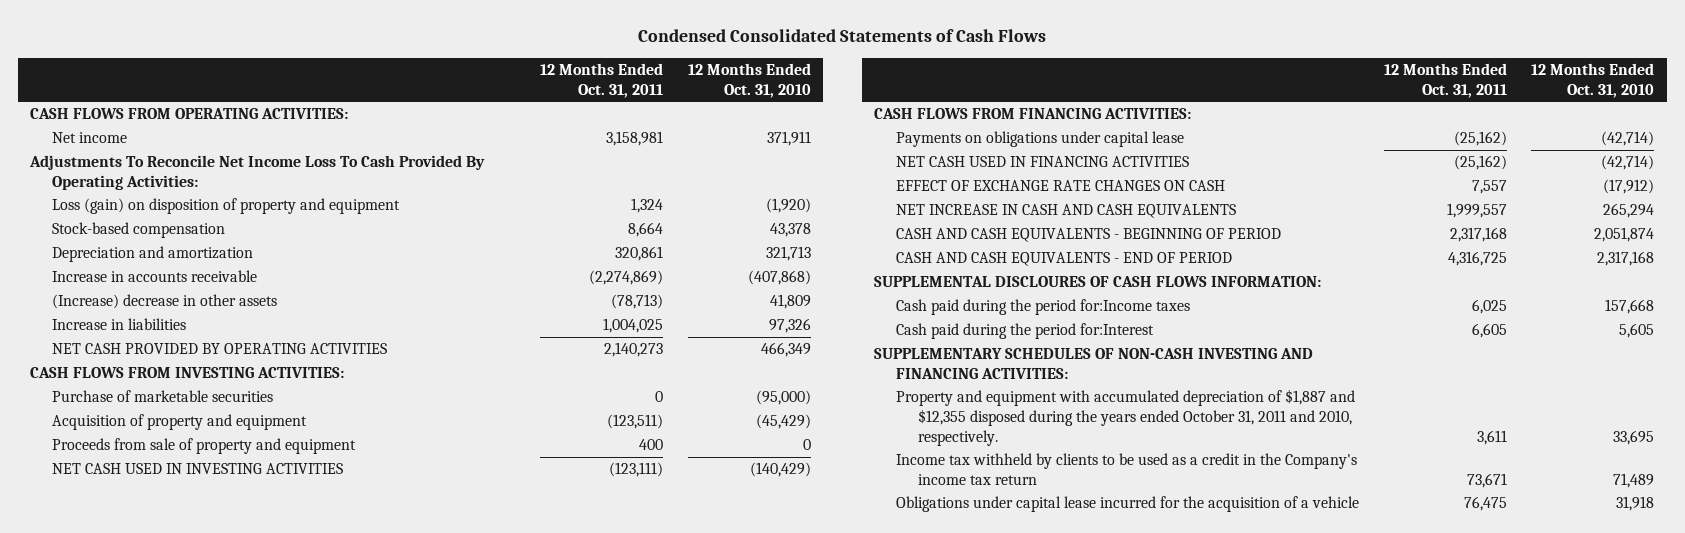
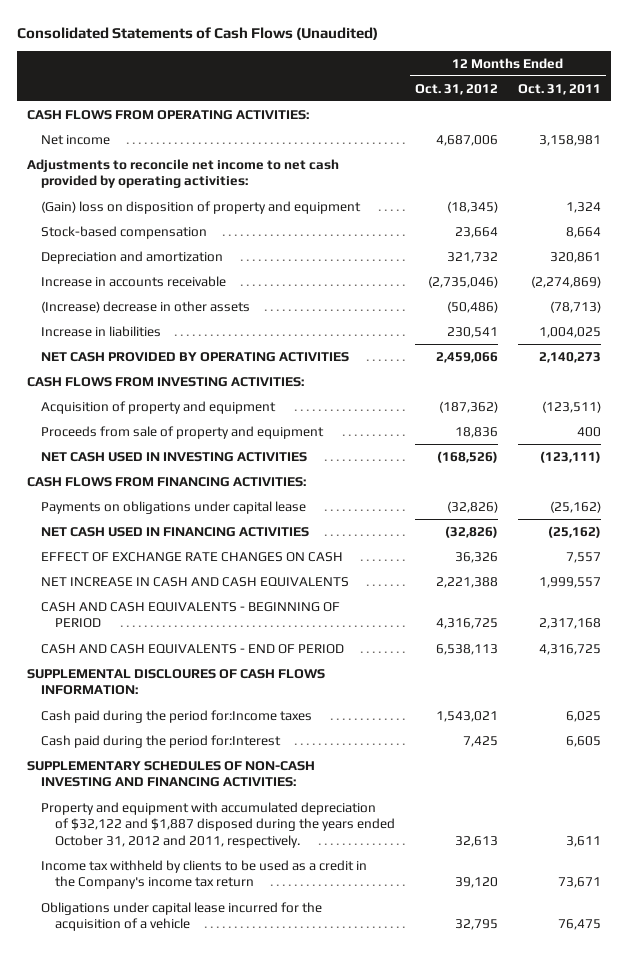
- Condensed Consolidated Statements of Cash Flows
+ Consolidated Statements of Cash Flows (Unaudited)
- | 12 Months Ended Oct. 31, 2011 | 12 Months Ended Oct. 31, 2010
+ | 12 Months Ended Oct. 31, 2012 | 12 Months Ended Oct. 31, 2011
- Adjustments To Reconcile Net Income Loss To Cash Provided By Operating Activities:
- Loss (gain) on disposition of property and equipment | 1,324 | (1,920)
+ Adjustments to reconcile net income to net cash provided by operating activities:
+ (Gain) loss on disposition of property and equipment | (18,345) | 1,324
- Purchase of marketable securities | 0 | (95,000)
- Property and equipment with accumulated depreciation of $1,887 and $12,355 disposed during the years ended October 31, 2011 and 2010, respectively. | 3,611 | 33,695
+ Property and equipment with accumulated depreciation of $32,122 and $1,887 disposed during the years ended October 31, 2012 and 2011, respectively. | 32,613 | 3,611

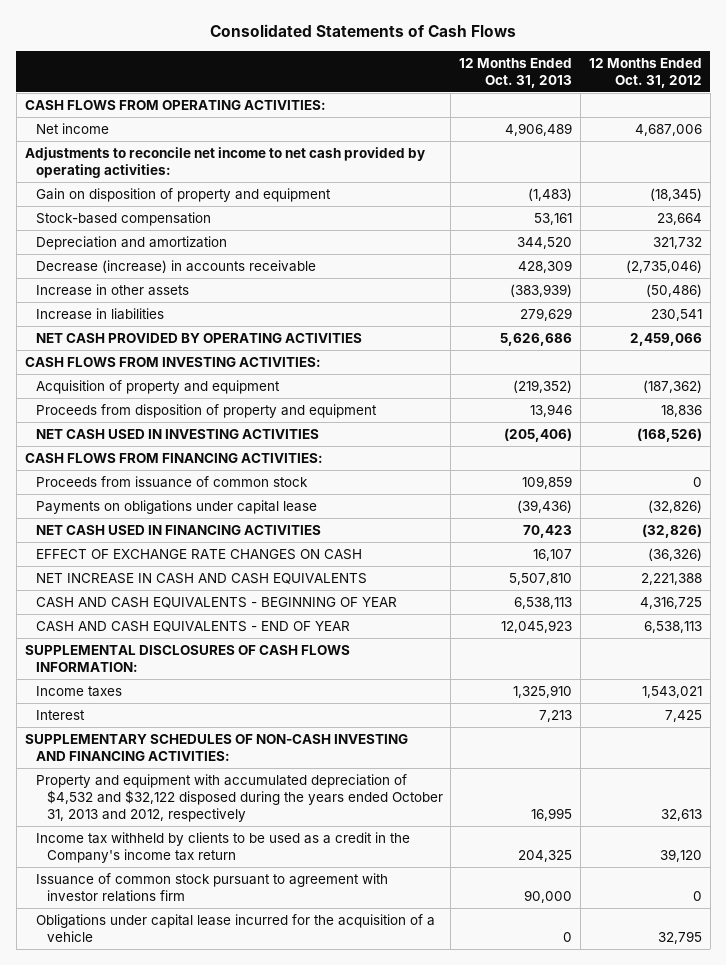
- Consolidated Statements of Cash Flows (Unaudited)
+ Consolidated Statements of Cash Flows
- | 12 Months Ended Oct. 31, 2012 | 12 Months Ended Oct. 31, 2011
+ | 12 Months Ended Oct. 31, 2013 | 12 Months Ended Oct. 31, 2012
- (Gain) loss on disposition of property and equipment | (18,345) | 1,324
+ Gain on disposition of property and equipment | (1,483) | (18,345)
- Increase in accounts receivable | (2,735,046) | (2,274,869)
- (Increase) decrease in other assets | (50,486) | (78,713)
+ Decrease (increase) in accounts receivable | 428,309 | (2,735,046)
+ Increase in other assets | (383,939) | (50,486)
- Proceeds from sale of property and equipment | 18,836 | 400
+ Proceeds from disposition of property and equipment | 13,946 | 18,836
+ Proceeds from issuance of common stock | 109,859 | 0
- EFFECT OF EXCHANGE RATE CHANGES ON CASH | 36,326 | 7,557
+ EFFECT OF EXCHANGE RATE CHANGES ON CASH | 16,107 | (36,326)
- CASH AND CASH EQUIVALENTS - BEGINNING OF PERIOD | 4,316,725 | 2,317,168
- CASH AND CASH EQUIVALENTS - END OF PERIOD | 6,538,113 | 4,316,725
- SUPPLEMENTAL DISCLOURES OF CASH FLOWS INFORMATION:
- Cash paid during the period for:Income taxes | 1,543,021 | 6,025
- Cash paid during the period for:Interest | 7,425 | 6,605
+ CASH AND CASH EQUIVALENTS - BEGINNING OF YEAR | 6,538,113 | 4,316,725
+ CASH AND CASH EQUIVALENTS - END OF YEAR | 12,045,923 | 6,538,113
+ SUPPLEMENTAL DISCLOSURES OF CASH FLOWS INFORMATION:
+ Income taxes | 1,325,910 | 1,543,021
+ Interest | 7,213 | 7,425
- Property and equipment with accumulated depreciation of $32,122 and $1,887 disposed during the years ended October 31, 2012 and 2011, respectively. | 32,613 | 3,611
+ Property and equipment with accumulated depreciation of $4,532 and $32,122 disposed during the years ended October 31, 2013 and 2012, respectively | 16,995 | 32,613
+ Issuance of common stock pursuant to agreement with investor relations firm | 90,000 | 0

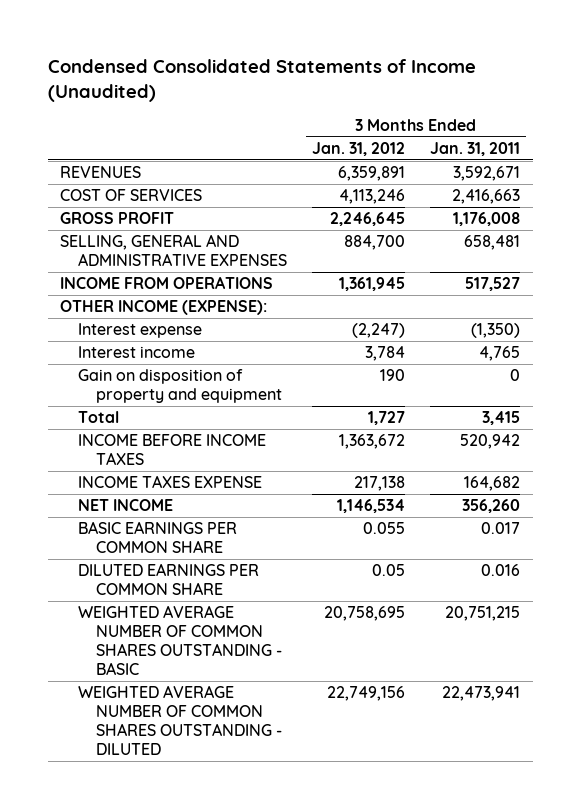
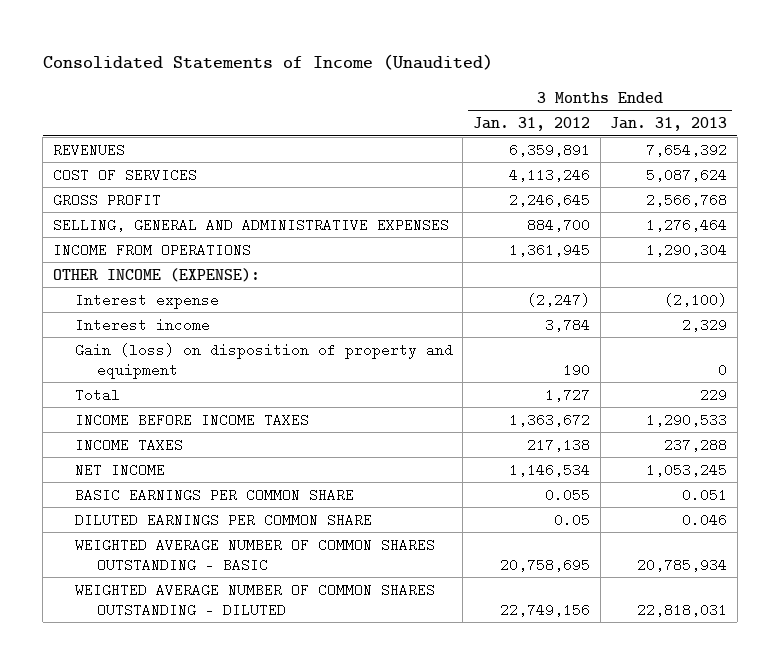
- Condensed Consolidated Statements of Income (Unaudited)
+ Consolidated Statements of Income (Unaudited)
- | 3 Months Ended Jan. 31, 2012 | 3 Months Ended Jan. 31, 2011
+ | 3 Months Ended Jan. 31, 2012 | 3 Months Ended Jan. 31, 2013
- Gain on disposition of property and equipment | 190 | 0
+ Gain (loss) on disposition of property and equipment | 190 | 0
- INCOME TAXES EXPENSE | 217,138 | 164,682
+ INCOME TAXES | 217,138 | 237,288

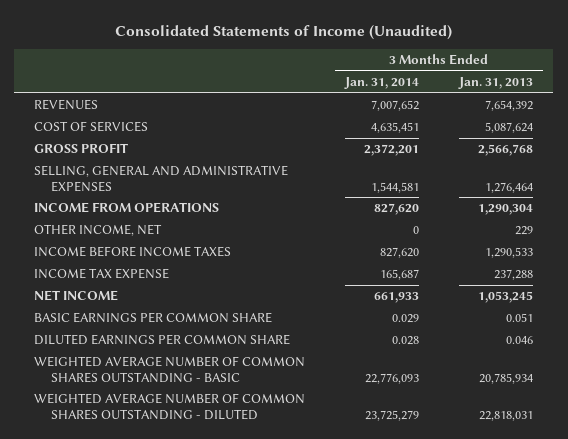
- | 3 Months Ended Jan. 31, 2012 | 3 Months Ended Jan. 31, 2013
+ | 3 Months Ended Jan. 31, 2014 | 3 Months Ended Jan. 31, 2013
- OTHER INCOME (EXPENSE):
- Interest expense | (2,247) | (2,100)
- Interest income | 3,784 | 2,329
- Gain (loss) on disposition of property and equipment | 190 | 0
- Total | 1,727 | 229
+ OTHER INCOME, NET | 0 | 229
- INCOME TAXES | 217,138 | 237,288
+ INCOME TAX EXPENSE | 165,687 | 237,288

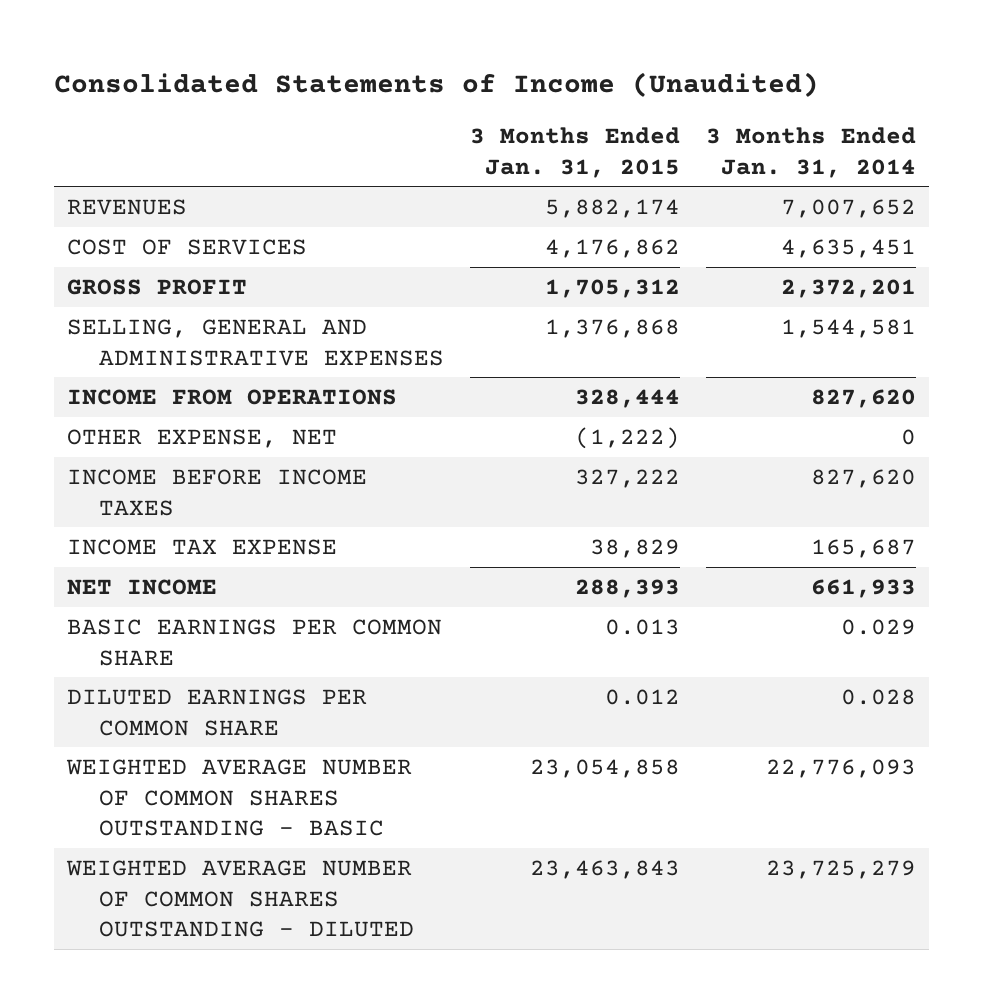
- | 3 Months Ended Jan. 31, 2014 | 3 Months Ended Jan. 31, 2013
+ | 3 Months Ended Jan. 31, 2015 | 3 Months Ended Jan. 31, 2014
- OTHER INCOME, NET | 0 | 229
+ OTHER EXPENSE, NET | (1,222) | 0

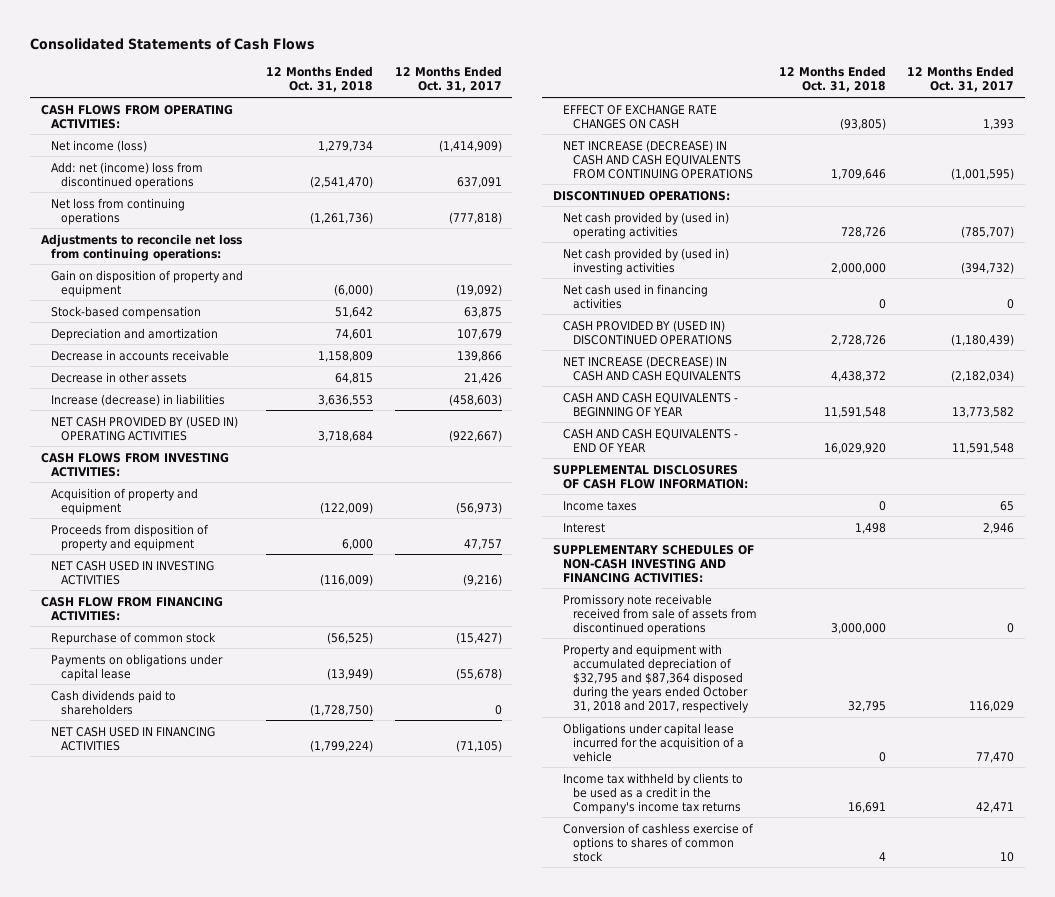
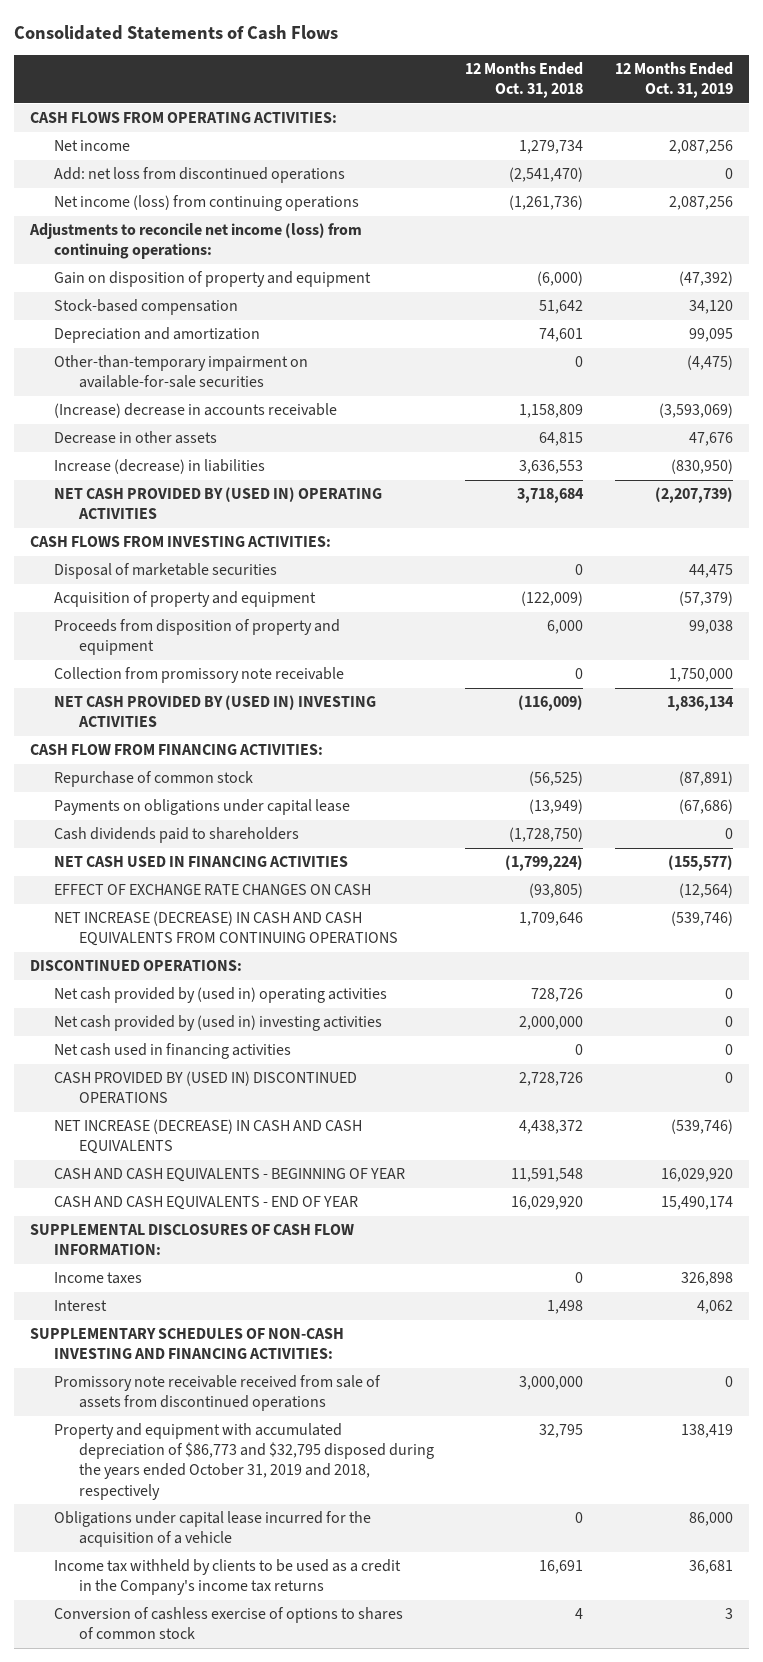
- | 12 Months Ended Oct. 31, 2018 | 12 Months Ended Oct. 31, 2017
+ | 12 Months Ended Oct. 31, 2018 | 12 Months Ended Oct. 31, 2019
- Net income (loss) | 1,279,734 | (1,414,909)
- Add: net (income) loss from discontinued operations | (2,541,470) | 637,091
- Net loss from continuing operations | (1,261,736) | (777,818)
- Adjustments to reconcile net loss from continuing operations:
+ Net income | 1,279,734 | 2,087,256
+ Add: net loss from discontinued operations | (2,541,470) | 0
+ Net income (loss) from continuing operations | (1,261,736) | 2,087,256
+ Adjustments to reconcile net income (loss) from continuing operations:
- Decrease in accounts receivable | 1,158,809 | 139,866
+ Other-than-temporary impairment on available-for-sale securities | 0 | (4,475)
+ (Increase) decrease in accounts receivable | 1,158,809 | (3,593,069)
+ Disposal of marketable securities | 0 | 44,475
- NET CASH USED IN INVESTING ACTIVITIES | (116,009) | (9,216)
+ Collection from promissory note receivable | 0 | 1,750,000
+ NET CASH PROVIDED BY (USED IN) INVESTING ACTIVITIES | (116,009) | 1,836,134
- Property and equipment with accumulated depreciation of $32,795 and $87,364 disposed during the years ended October 31, 2018 and 2017, respectively | 32,795 | 116,029
+ Property and equipment with accumulated depreciation of $86,773 and $32,795 disposed during the years ended October 31, 2019 and 2018, respectively | 32,795 | 138,419

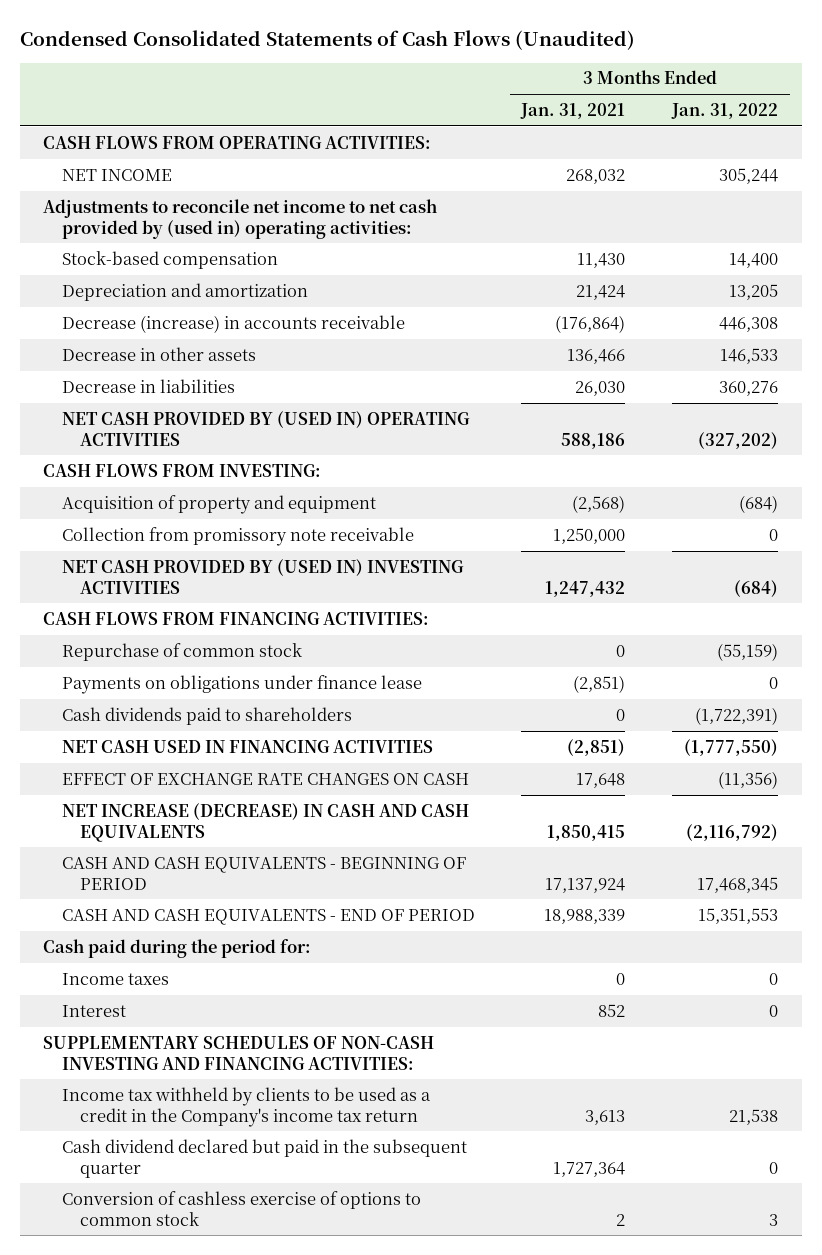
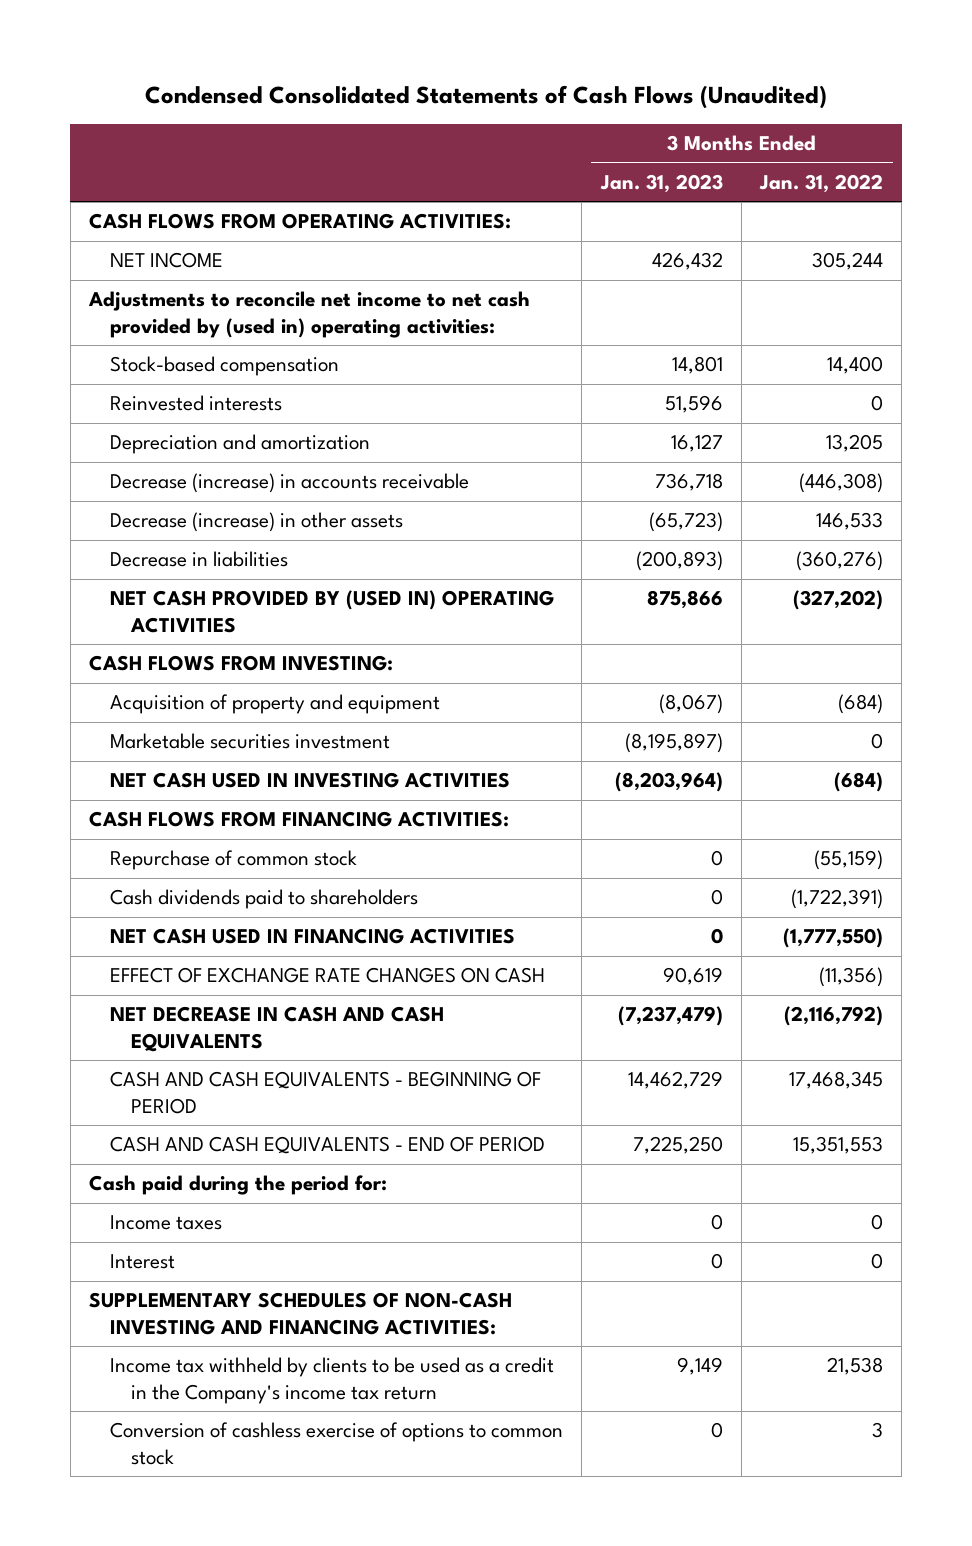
- | 3 Months Ended Jan. 31, 2021 | 3 Months Ended Jan. 31, 2022
+ | 3 Months Ended Jan. 31, 2023 | 3 Months Ended Jan. 31, 2022
+ Reinvested interests | 51,596 | 0
- Decrease (increase) in accounts receivable | (176,864) | 446,308
- Decrease in other assets | 136,466 | 146,533
- Decrease in liabilities | 26,030 | 360,276
+ Decrease (increase) in accounts receivable | 736,718 | (446,308)
+ Decrease (increase) in other assets | (65,723) | 146,533
+ Decrease in liabilities | (200,893) | (360,276)
- Collection from promissory note receivable | 1,250,000 | 0
- NET CASH PROVIDED BY (USED IN) INVESTING ACTIVITIES | 1,247,432 | (684)
+ Marketable securities investment | (8,195,897) | 0
+ NET CASH USED IN INVESTING ACTIVITIES | (8,203,964) | (684)
- Payments on obligations under finance lease | (2,851) | 0
- NET INCREASE (DECREASE) IN CASH AND CASH EQUIVALENTS | 1,850,415 | (2,116,792)
+ NET DECREASE IN CASH AND CASH EQUIVALENTS | (7,237,479) | (2,116,792)
- Cash dividend declared but paid in the subsequent quarter | 1,727,364 | 0

